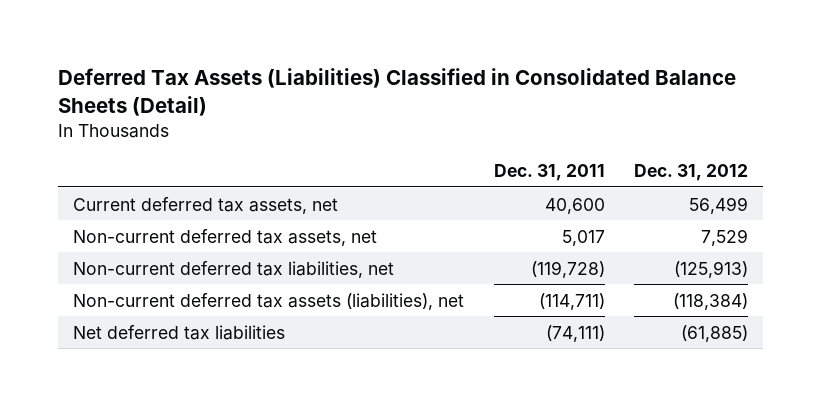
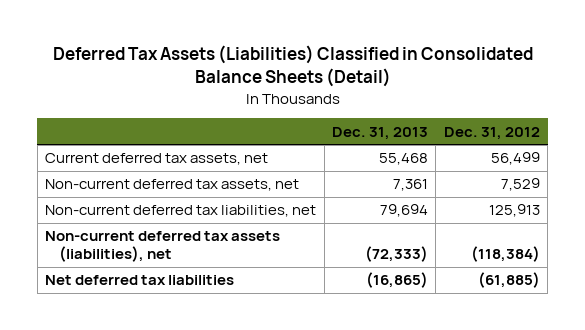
- | Dec. 31, 2011 | Dec. 31, 2012
+ | Dec. 31, 2013 | Dec. 31, 2012
- Non-current deferred tax liabilities, net | (119,728) | (125,913)
+ Non-current deferred tax liabilities, net | 79,694 | 125,913

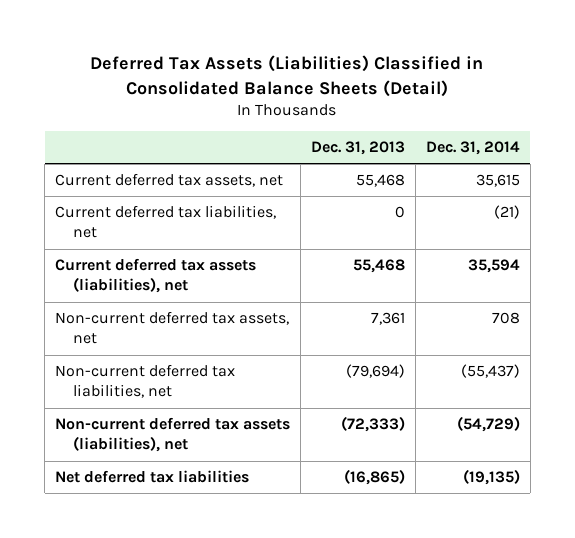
- | Dec. 31, 2013 | Dec. 31, 2012
+ | Dec. 31, 2013 | Dec. 31, 2014
+ Current deferred tax liabilities, net | 0 | (21)
+ Current deferred tax assets (liabilities), net | 55,468 | 35,594
- Non-current deferred tax liabilities, net | 79,694 | 125,913
+ Non-current deferred tax liabilities, net | (79,694) | (55,437)

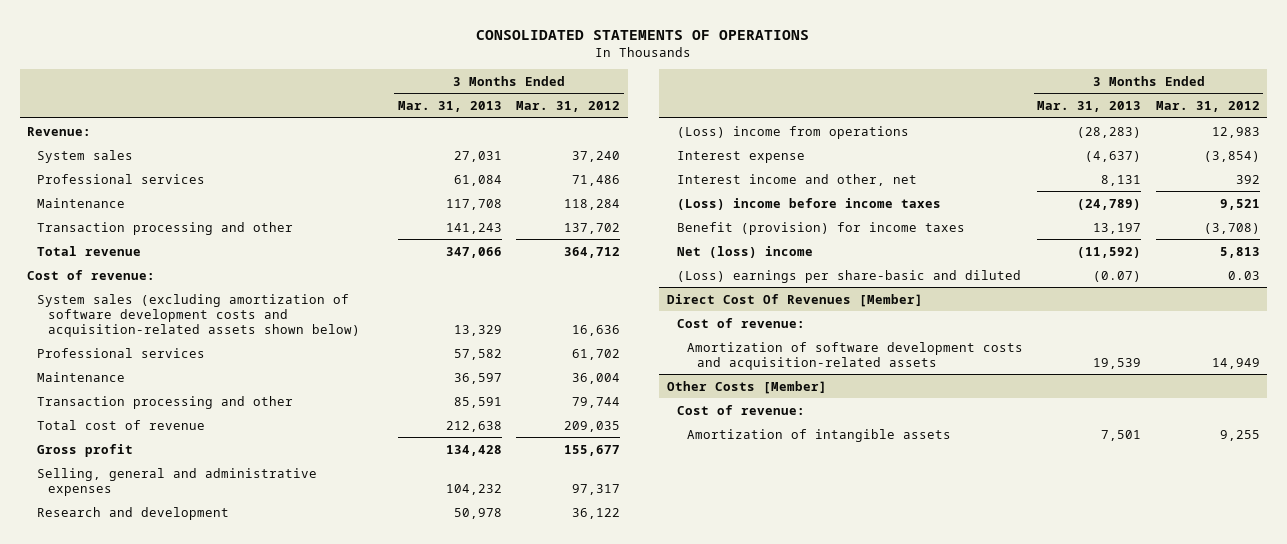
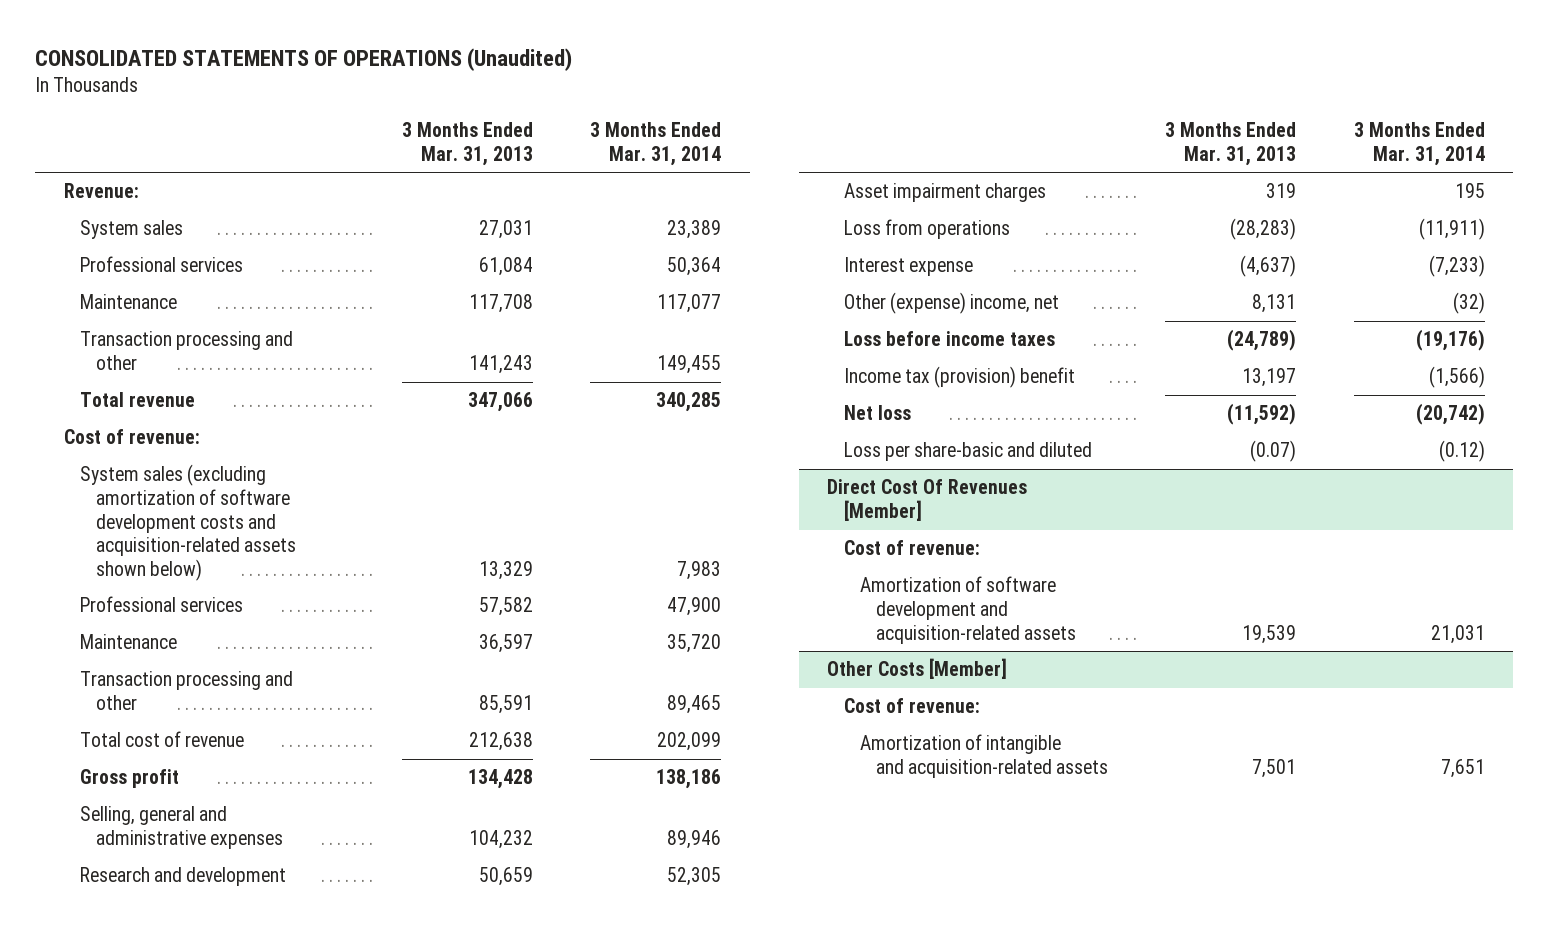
- CONSOLIDATED STATEMENTS OF OPERATIONS
+ CONSOLIDATED STATEMENTS OF OPERATIONS (Unaudited)
- | 3 Months Ended Mar. 31, 2013 | 3 Months Ended Mar. 31, 2012
+ | 3 Months Ended Mar. 31, 2013 | 3 Months Ended Mar. 31, 2014
- Research and development | 50,978 | 36,122
- (Loss) income from operations | (28,283) | 12,983
+ Research and development | 50,659 | 52,305
+ Asset impairment charges | 319 | 195
+ Loss from operations | (28,283) | (11,911)
- Interest income and other, net | 8,131 | 392
- (Loss) income before income taxes | (24,789) | 9,521
- Benefit (provision) for income taxes | 13,197 | (3,708)
- Net (loss) income | (11,592) | 5,813
- (Loss) earnings per share-basic and diluted | (0.07) | 0.03
+ Other (expense) income, net | 8,131 | (32)
+ Loss before income taxes | (24,789) | (19,176)
+ Income tax (provision) benefit | 13,197 | (1,566)
+ Net loss | (11,592) | (20,742)
+ Loss per share-basic and diluted | (0.07) | (0.12)
@ Direct Cost Of Revenues [Member]
- Amortization of software development costs and acquisition-related assets | 19,539 | 14,949
+ Amortization of software development and acquisition-related assets | 19,539 | 21,031
@ Other Costs [Member]
- Amortization of intangible assets | 7,501 | 9,255
+ Amortization of intangible and acquisition-related assets | 7,501 | 7,651

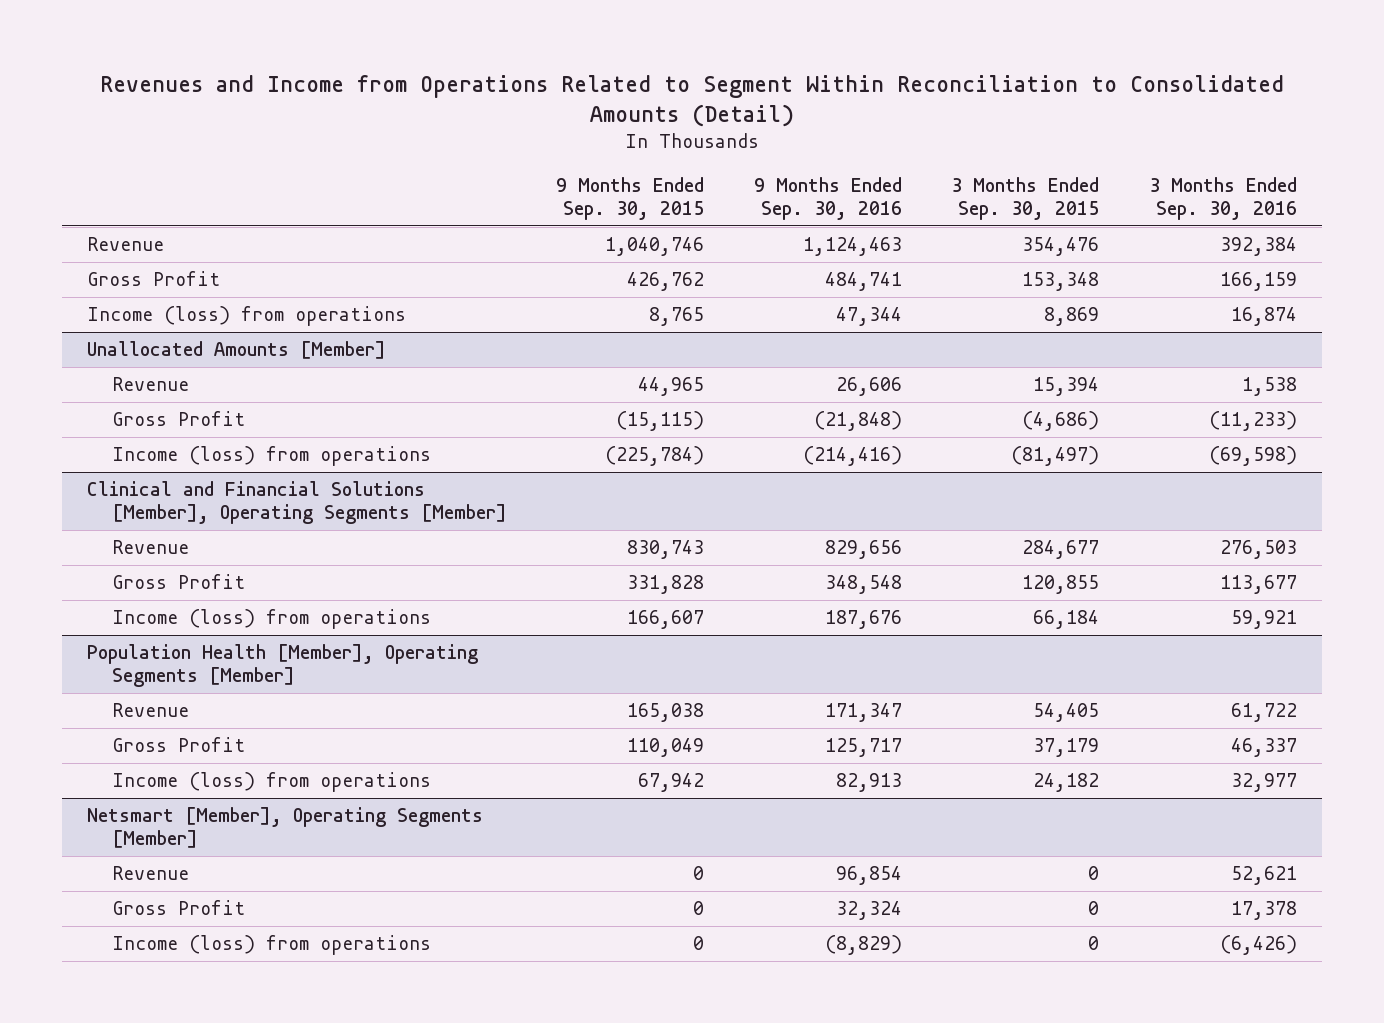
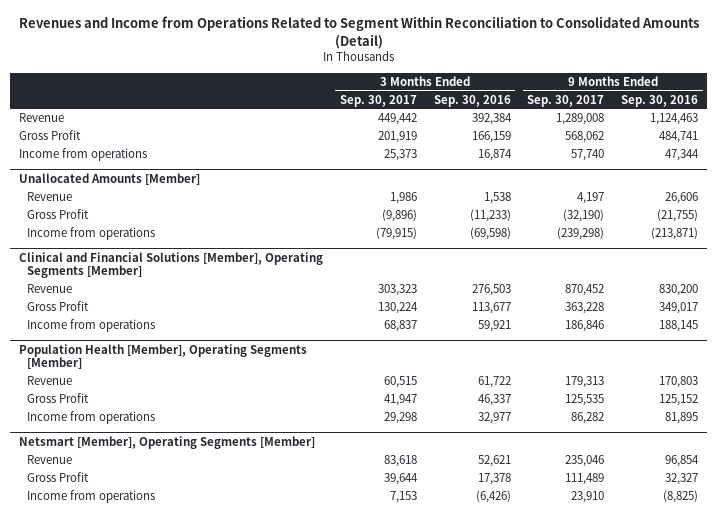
- | 9 Months Ended Sep. 30, 2015 | 9 Months Ended Sep. 30, 2016 | 3 Months Ended Sep. 30, 2015 | 3 Months Ended Sep. 30, 2016
+ | 3 Months Ended Sep. 30, 2017 | 3 Months Ended Sep. 30, 2016 | 9 Months Ended Sep. 30, 2017 | 9 Months Ended Sep. 30, 2016
- Income (loss) from operations | 8,765 | 47,344 | 8,869 | 16,874
+ Income from operations | 25,373 | 16,874 | 57,740 | 47,344
@ Unallocated Amounts [Member]
- Gross Profit | (15,115) | (21,848) | (4,686) | (11,233)
- Income (loss) from operations | (225,784) | (214,416) | (81,497) | (69,598)
+ Gross Profit | (9,896) | (11,233) | (32,190) | (21,755)
+ Income from operations | (79,915) | (69,598) | (239,298) | (213,871)
@ Clinical and Financial Solutions [Member], Operating Segments [Member]
- Revenue | 830,743 | 829,656 | 284,677 | 276,503
- Gross Profit | 331,828 | 348,548 | 120,855 | 113,677
- Income (loss) from operations | 166,607 | 187,676 | 66,184 | 59,921
+ Revenue | 303,323 | 276,503 | 870,452 | 830,200
+ Gross Profit | 130,224 | 113,677 | 363,228 | 349,017
+ Income from operations | 68,837 | 59,921 | 186,846 | 188,145
@ Population Health [Member], Operating Segments [Member]
- Revenue | 165,038 | 171,347 | 54,405 | 61,722
- Gross Profit | 110,049 | 125,717 | 37,179 | 46,337
- Income (loss) from operations | 67,942 | 82,913 | 24,182 | 32,977
+ Revenue | 60,515 | 61,722 | 179,313 | 170,803
+ Gross Profit | 41,947 | 46,337 | 125,535 | 125,152
+ Income from operations | 29,298 | 32,977 | 86,282 | 81,895
@ Netsmart [Member], Operating Segments [Member]
- Gross Profit | 0 | 32,324 | 0 | 17,378
- Income (loss) from operations | 0 | (8,829) | 0 | (6,426)
+ Gross Profit | 39,644 | 17,378 | 111,489 | 32,327
+ Income from operations | 7,153 | (6,426) | 23,910 | (8,825)

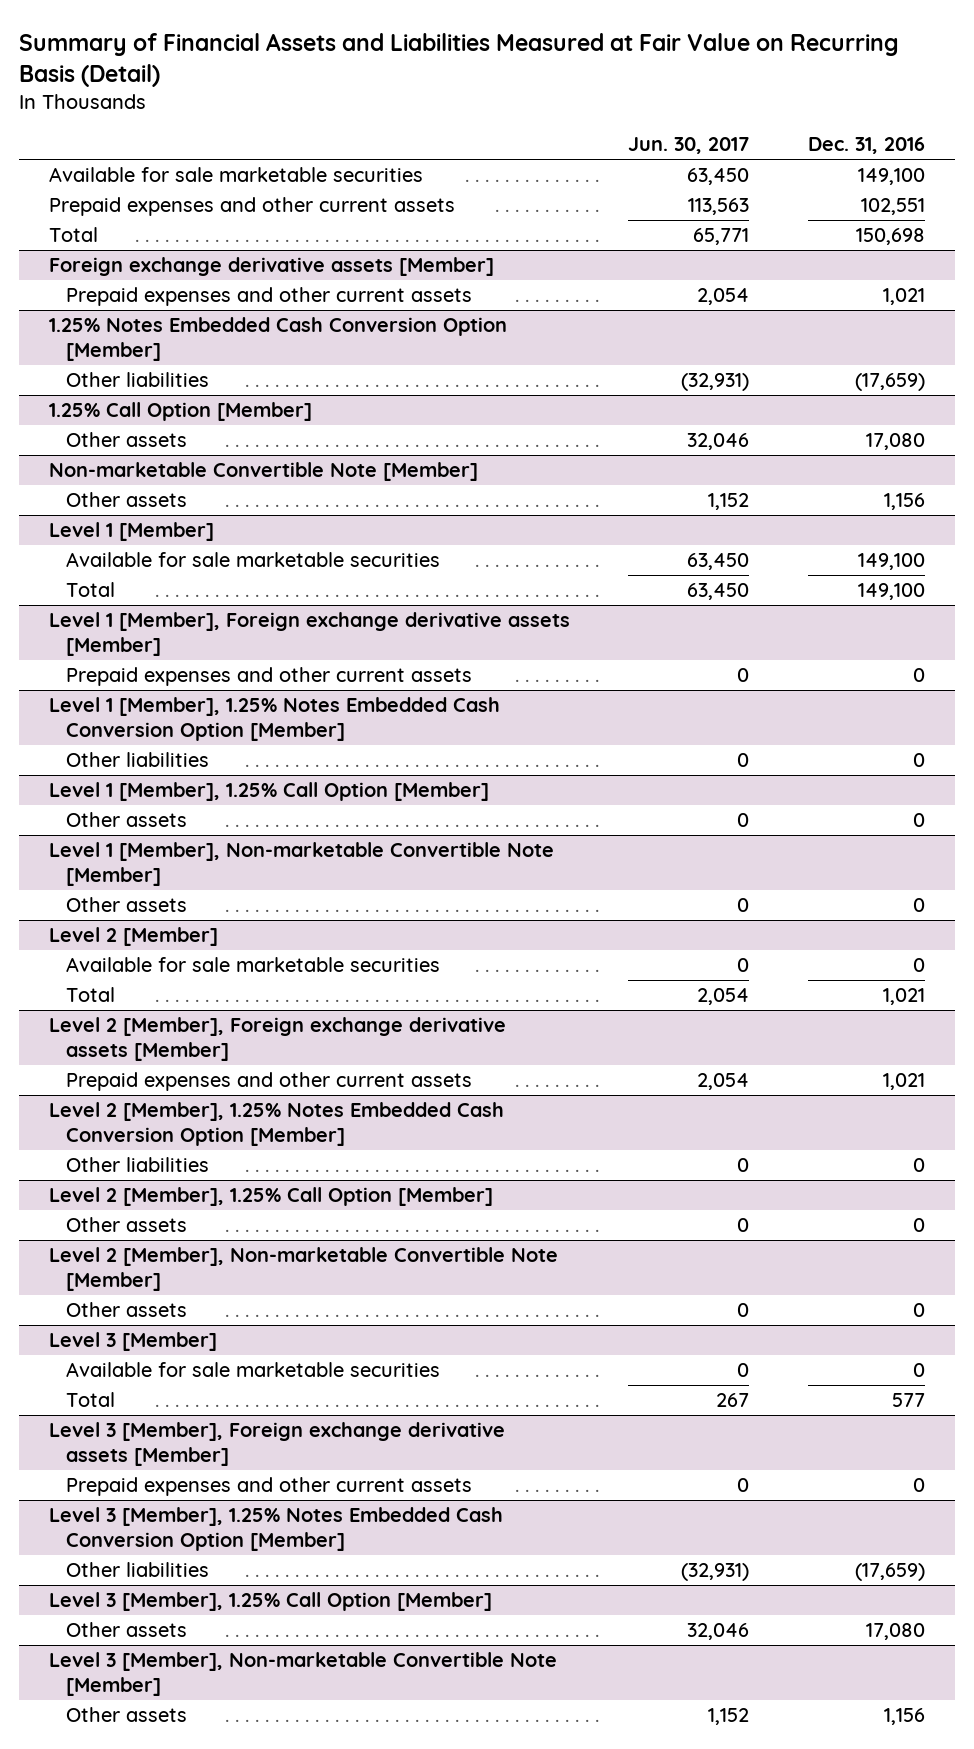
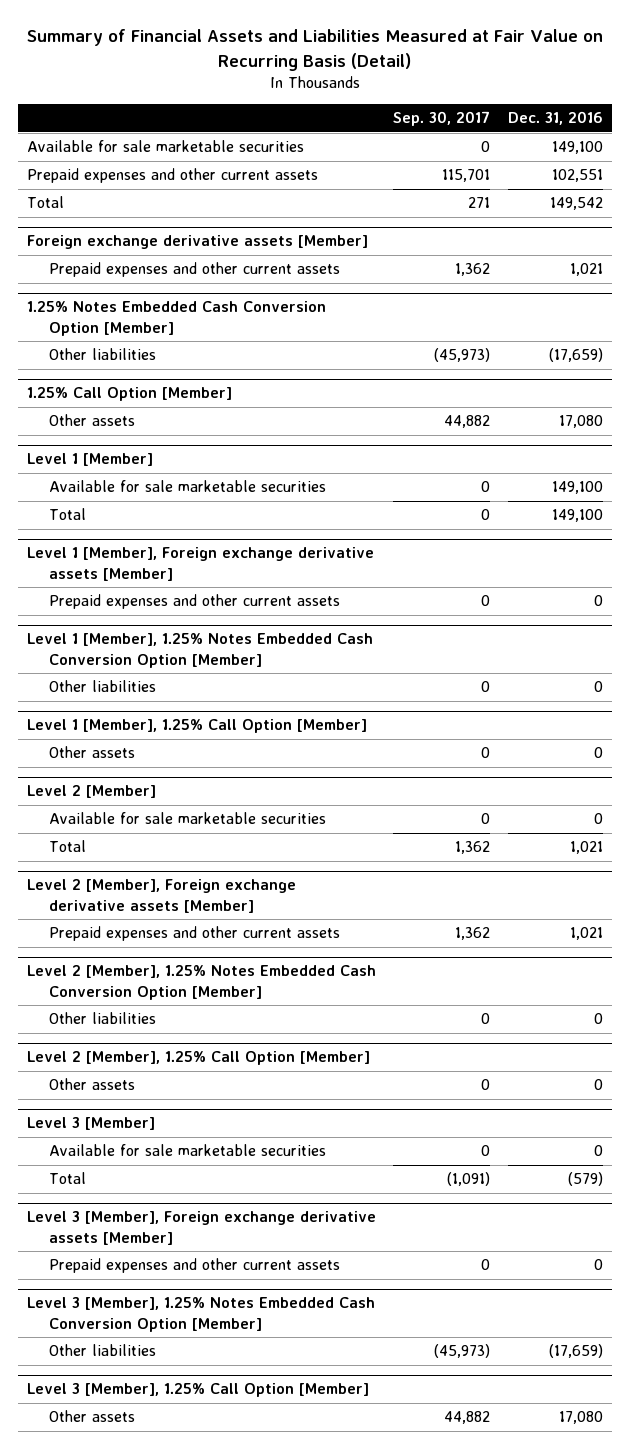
- | Jun. 30, 2017 | Dec. 31, 2016
+ | Sep. 30, 2017 | Dec. 31, 2016
- Total | 65,771 | 150,698
+ Total | 271 | 149,542
- Non-marketable Convertible Note [Member]
- Other assets | 1,152 | 1,156
- Level 1 [Member], Non-marketable Convertible Note [Member]
- Other assets | 0 | 0
- Level 2 [Member], Non-marketable Convertible Note [Member]
- Other assets | 0 | 0
@ Level 3 [Member]
- Total | 267 | 577
+ Total | (1,091) | (579)
- Level 3 [Member], Non-marketable Convertible Note [Member]
- Other assets | 1,152 | 1,156

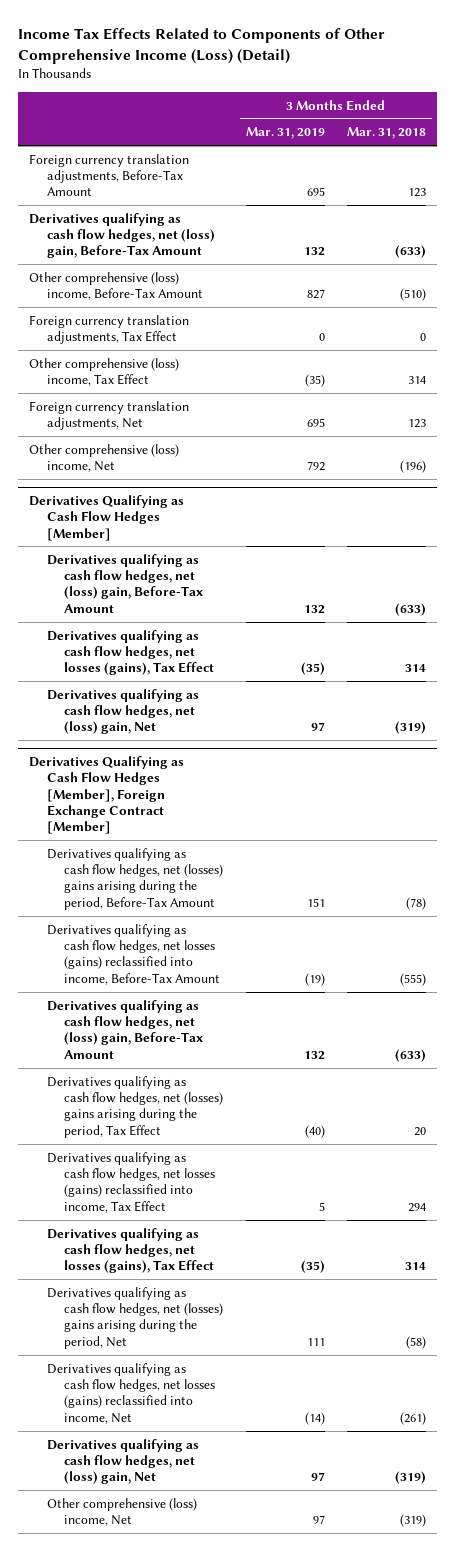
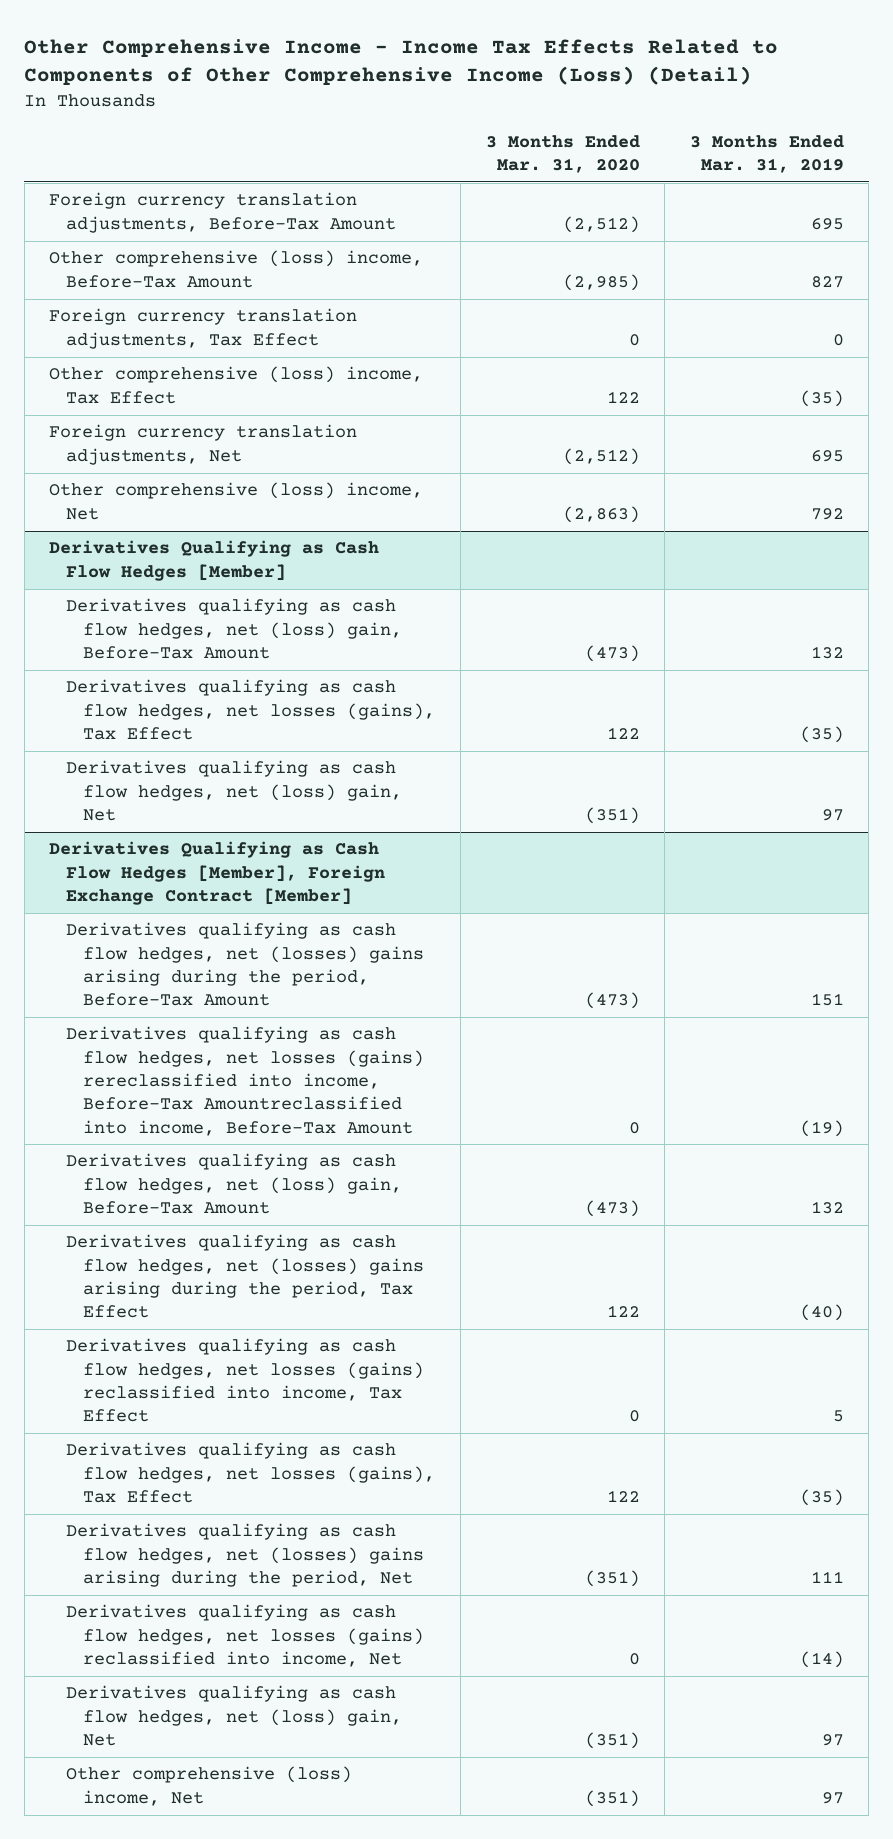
- Income Tax Effects Related to Components of Other Comprehensive Income (Loss) (Detail)
+ Other Comprehensive Income - Income Tax Effects Related to Components of Other Comprehensive Income (Loss) (Detail)
- | 3 Months Ended Mar. 31, 2019 | 3 Months Ended Mar. 31, 2018
+ | 3 Months Ended Mar. 31, 2020 | 3 Months Ended Mar. 31, 2019
- Derivatives qualifying as cash flow hedges, net (loss) gain, Before-Tax Amount | 132 | (633)
@ Derivatives Qualifying as Cash Flow Hedges [Member], Foreign Exchange Contract [Member]
- Derivatives qualifying as cash flow hedges, net losses (gains) reclassified into income, Before-Tax Amount | (19) | (555)
+ Derivatives qualifying as cash flow hedges, net losses (gains) rereclassified into income, Before-Tax Amountreclassified into income, Before-Tax Amount | 0 | (19)

